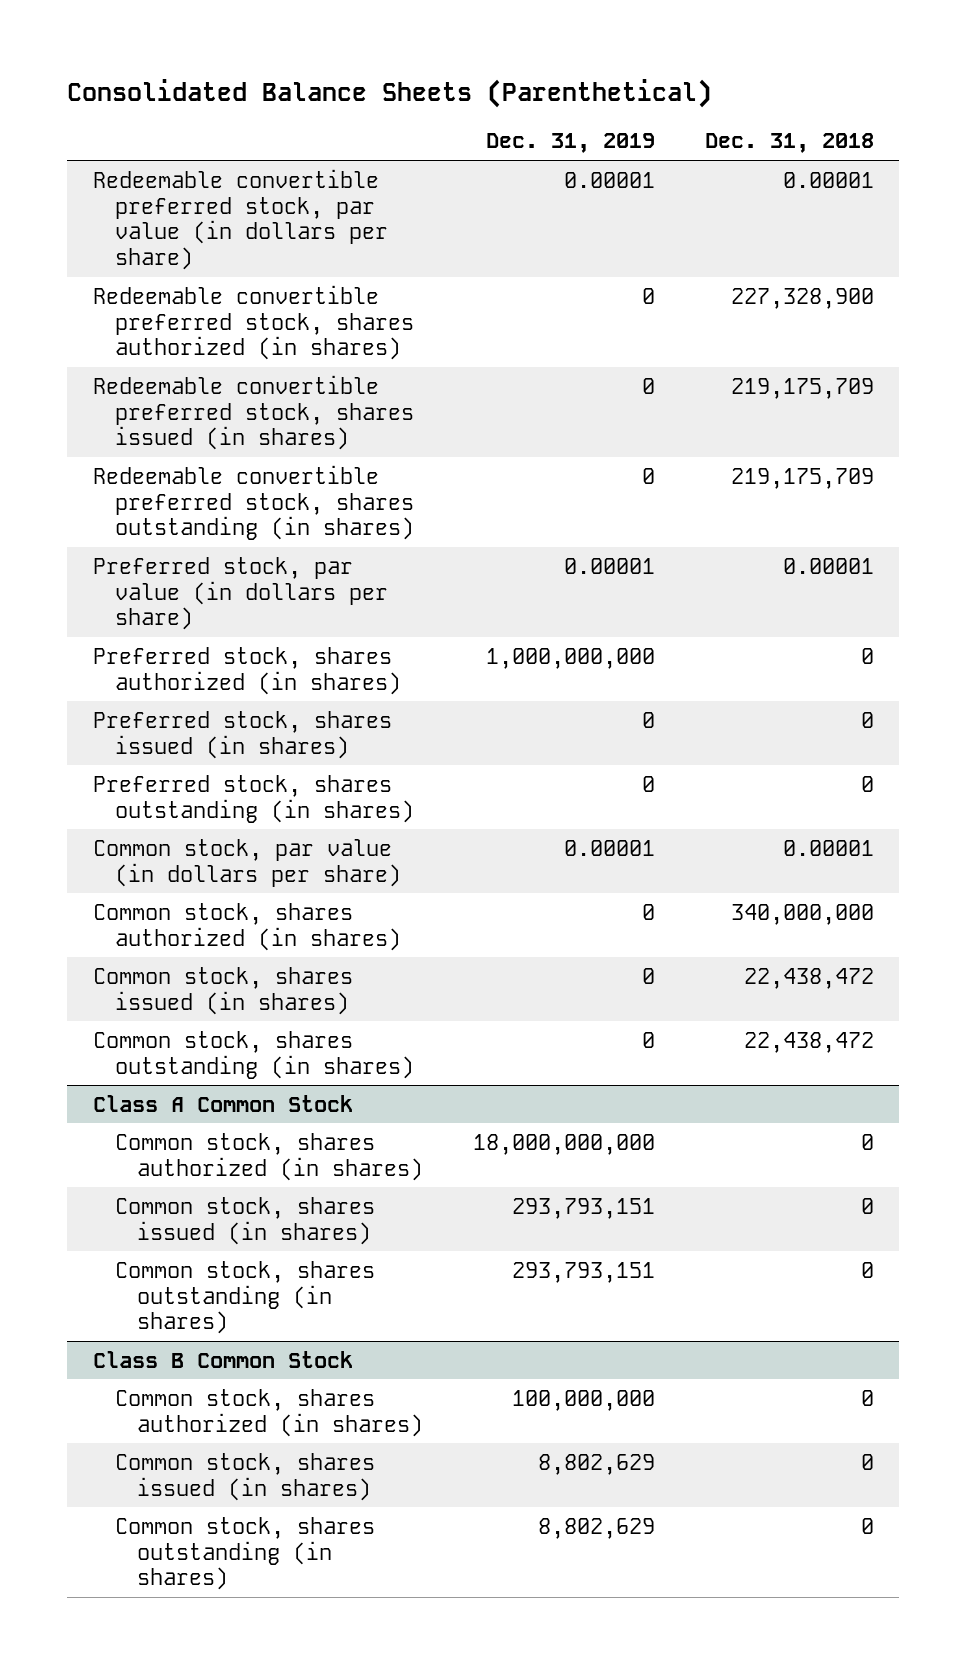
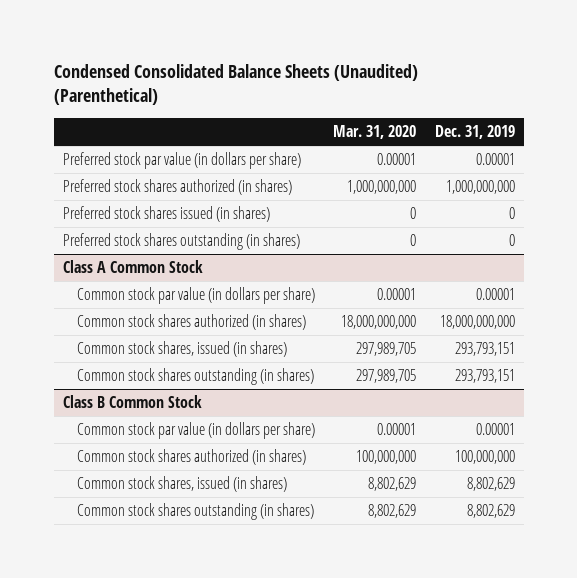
- Consolidated Balance Sheets (Parenthetical)
+ Condensed Consolidated Balance Sheets (Unaudited) (Parenthetical)
- | Dec. 31, 2019 | Dec. 31, 2018
+ | Mar. 31, 2020 | Dec. 31, 2019
- Redeemable convertible preferred stock, par value (in dollars per share) | 0.00001 | 0.00001
- Redeemable convertible preferred stock, shares authorized (in shares) | 0 | 227,328,900
- Redeemable convertible preferred stock, shares issued (in shares) | 0 | 219,175,709
- Redeemable convertible preferred stock, shares outstanding (in shares) | 0 | 219,175,709
- Preferred stock, par value (in dollars per share) | 0.00001 | 0.00001
- Preferred stock, shares authorized (in shares) | 1,000,000,000 | 0
- Preferred stock, shares issued (in shares) | 0 | 0
- Preferred stock, shares outstanding (in shares) | 0 | 0
- Common stock, par value (in dollars per share) | 0.00001 | 0.00001
- Common stock, shares authorized (in shares) | 0 | 340,000,000
- Common stock, shares issued (in shares) | 0 | 22,438,472
- Common stock, shares outstanding (in shares) | 0 | 22,438,472
+ Preferred stock par value (in dollars per share) | 0.00001 | 0.00001
+ Preferred stock shares authorized (in shares) | 1,000,000,000 | 1,000,000,000
+ Preferred stock shares issued (in shares) | 0 | 0
+ Preferred stock shares outstanding (in shares) | 0 | 0
@ Class A Common Stock
- Common stock, shares authorized (in shares) | 18,000,000,000 | 0
- Common stock, shares issued (in shares) | 293,793,151 | 0
- Common stock, shares outstanding (in shares) | 293,793,151 | 0
+ Common stock par value (in dollars per share) | 0.00001 | 0.00001
+ Common stock shares authorized (in shares) | 18,000,000,000 | 18,000,000,000
+ Common stock shares, issued (in shares) | 297,989,705 | 293,793,151
+ Common stock shares outstanding (in shares) | 297,989,705 | 293,793,151
@ Class B Common Stock
- Common stock, shares authorized (in shares) | 100,000,000 | 0
- Common stock, shares issued (in shares) | 8,802,629 | 0
- Common stock, shares outstanding (in shares) | 8,802,629 | 0
+ Common stock par value (in dollars per share) | 0.00001 | 0.00001
+ Common stock shares authorized (in shares) | 100,000,000 | 100,000,000
+ Common stock shares, issued (in shares) | 8,802,629 | 8,802,629
+ Common stock shares outstanding (in shares) | 8,802,629 | 8,802,629

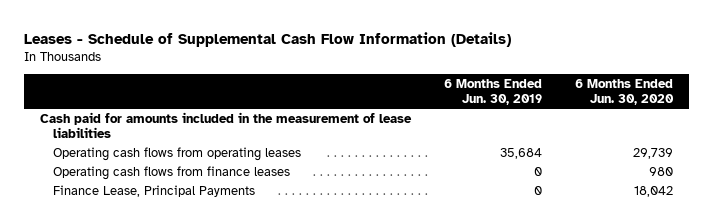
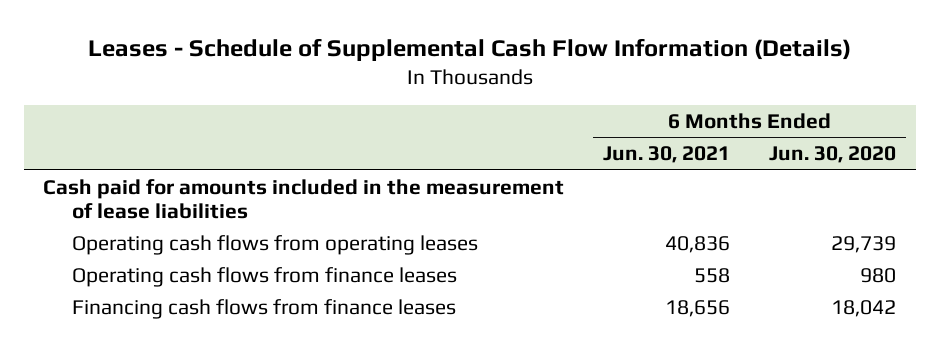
- | 6 Months Ended Jun. 30, 2019 | 6 Months Ended Jun. 30, 2020
+ | 6 Months Ended Jun. 30, 2021 | 6 Months Ended Jun. 30, 2020
- Finance Lease, Principal Payments | 0 | 18,042
+ Financing cash flows from finance leases | 18,656 | 18,042

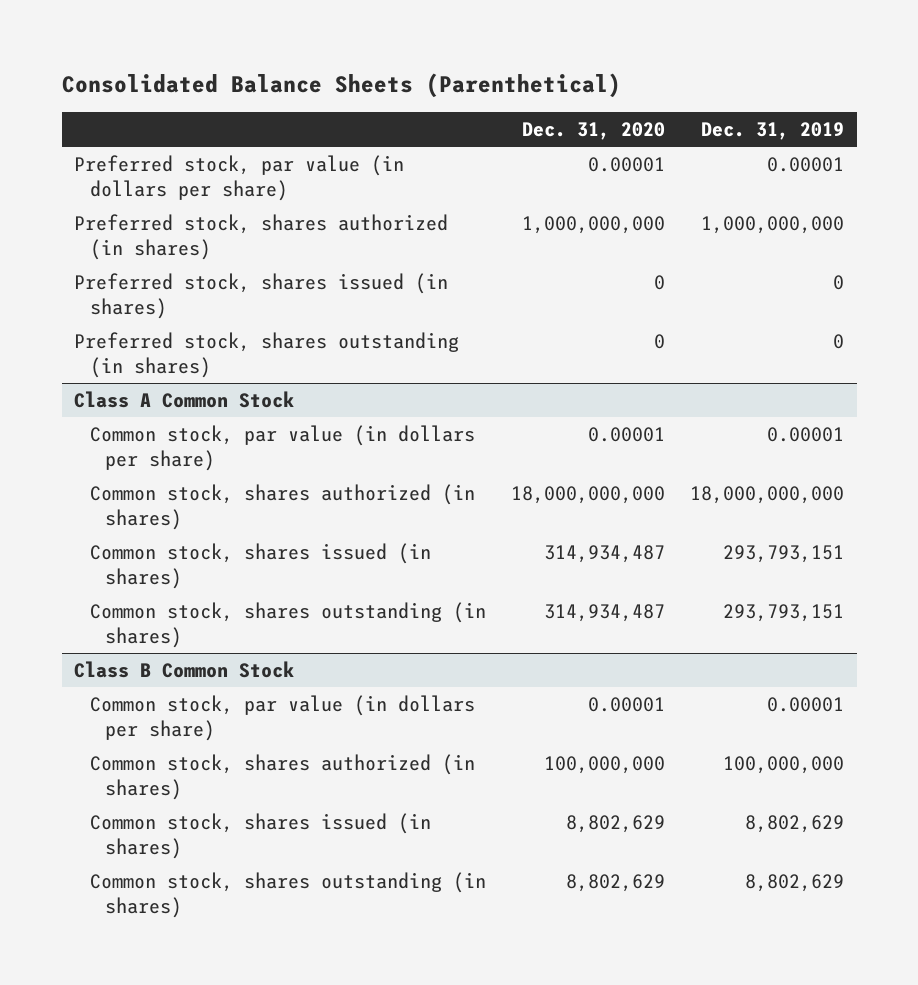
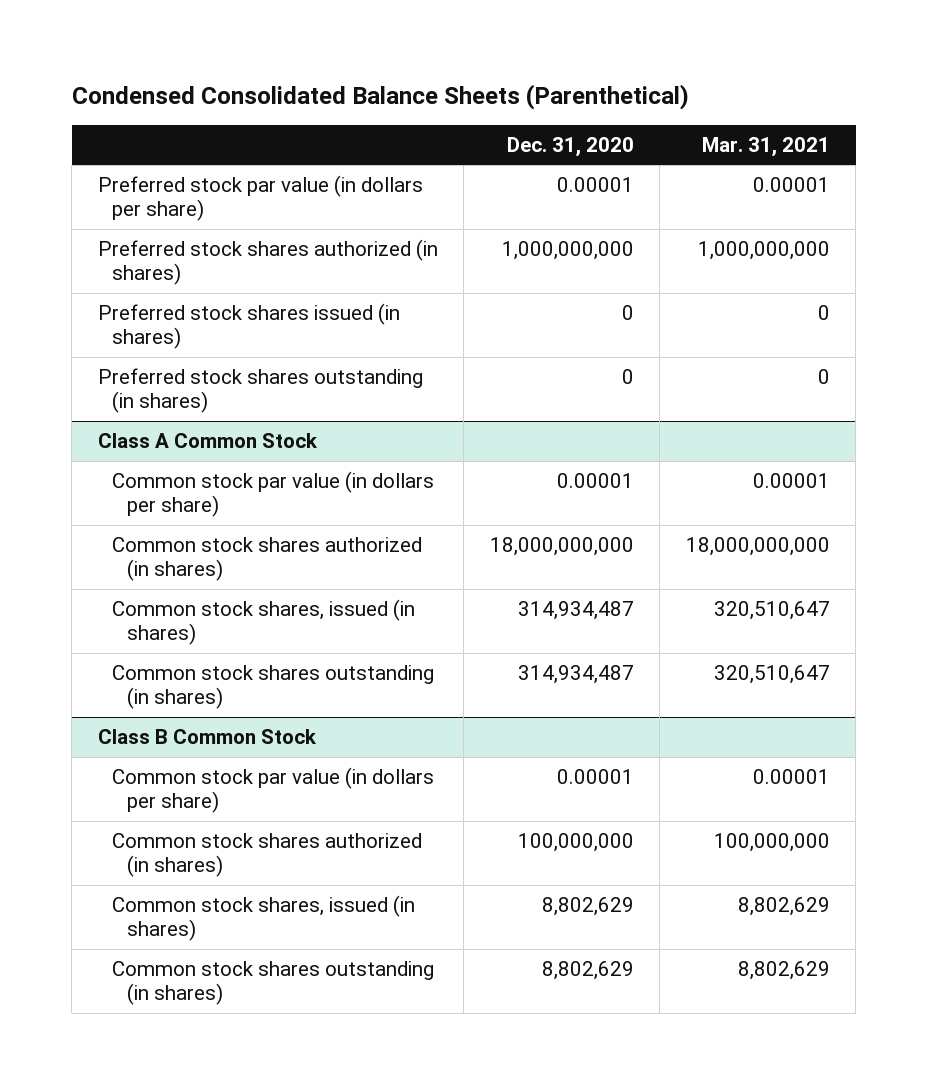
- Consolidated Balance Sheets (Parenthetical)
+ Condensed Consolidated Balance Sheets (Parenthetical)
- | Dec. 31, 2020 | Dec. 31, 2019
+ | Dec. 31, 2020 | Mar. 31, 2021
- Preferred stock, par value (in dollars per share) | 0.00001 | 0.00001
- Preferred stock, shares authorized (in shares) | 1,000,000,000 | 1,000,000,000
- Preferred stock, shares issued (in shares) | 0 | 0
- Preferred stock, shares outstanding (in shares) | 0 | 0
+ Preferred stock par value (in dollars per share) | 0.00001 | 0.00001
+ Preferred stock shares authorized (in shares) | 1,000,000,000 | 1,000,000,000
+ Preferred stock shares issued (in shares) | 0 | 0
+ Preferred stock shares outstanding (in shares) | 0 | 0
@ Class A Common Stock
- Common stock, par value (in dollars per share) | 0.00001 | 0.00001
- Common stock, shares authorized (in shares) | 18,000,000,000 | 18,000,000,000
- Common stock, shares issued (in shares) | 314,934,487 | 293,793,151
- Common stock, shares outstanding (in shares) | 314,934,487 | 293,793,151
+ Common stock par value (in dollars per share) | 0.00001 | 0.00001
+ Common stock shares authorized (in shares) | 18,000,000,000 | 18,000,000,000
+ Common stock shares, issued (in shares) | 314,934,487 | 320,510,647
+ Common stock shares outstanding (in shares) | 314,934,487 | 320,510,647
@ Class B Common Stock
- Common stock, par value (in dollars per share) | 0.00001 | 0.00001
- Common stock, shares authorized (in shares) | 100,000,000 | 100,000,000
- Common stock, shares issued (in shares) | 8,802,629 | 8,802,629
- Common stock, shares outstanding (in shares) | 8,802,629 | 8,802,629
+ Common stock par value (in dollars per share) | 0.00001 | 0.00001
+ Common stock shares authorized (in shares) | 100,000,000 | 100,000,000
+ Common stock shares, issued (in shares) | 8,802,629 | 8,802,629
+ Common stock shares outstanding (in shares) | 8,802,629 | 8,802,629

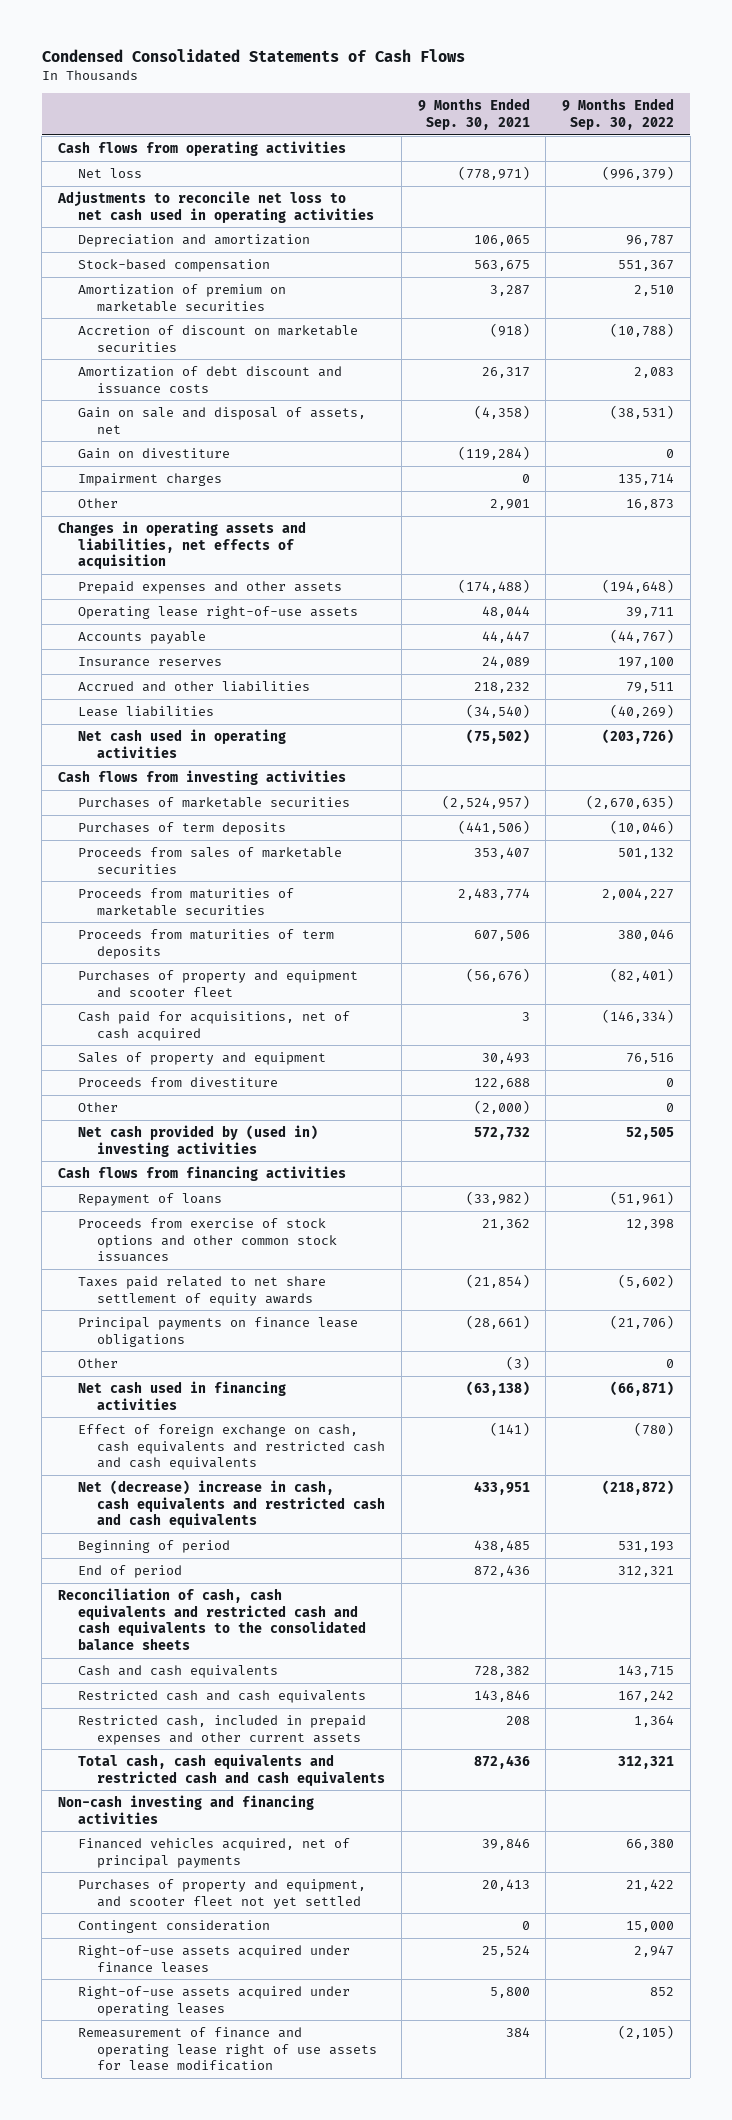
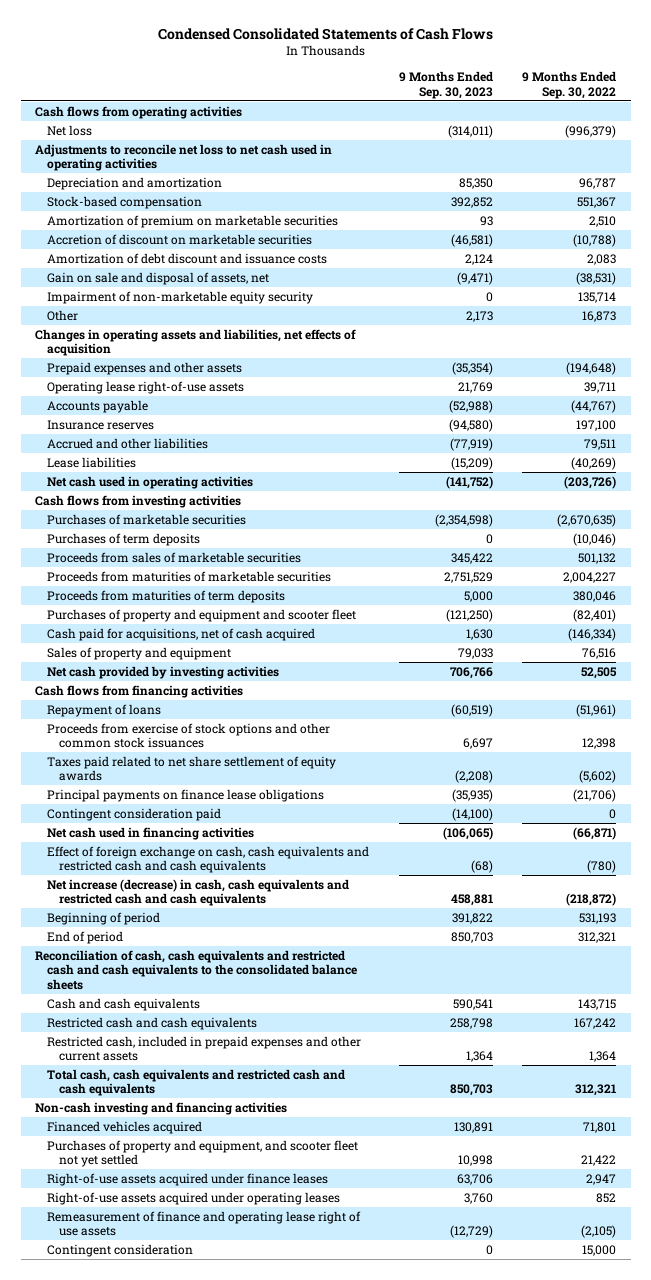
- | 9 Months Ended Sep. 30, 2021 | 9 Months Ended Sep. 30, 2022
+ | 9 Months Ended Sep. 30, 2023 | 9 Months Ended Sep. 30, 2022
- Gain on divestiture | (119,284) | 0
- Impairment charges | 0 | 135,714
+ Impairment of non-marketable equity security | 0 | 135,714
- Proceeds from divestiture | 122,688 | 0
- Other | (2,000) | 0
- Net cash provided by (used in) investing activities | 572,732 | 52,505
+ Net cash provided by investing activities | 706,766 | 52,505
- Other | (3) | 0
+ Contingent consideration paid | (14,100) | 0
- Net (decrease) increase in cash, cash equivalents and restricted cash and cash equivalents | 433,951 | (218,872)
+ Net increase (decrease) in cash, cash equivalents and restricted cash and cash equivalents | 458,881 | (218,872)
- Financed vehicles acquired, net of principal payments | 39,846 | 66,380
+ Financed vehicles acquired | 130,891 | 71,801
- Remeasurement of finance and operating lease right of use assets for lease modification | 384 | (2,105)
+ Remeasurement of finance and operating lease right of use assets | (12,729) | (2,105)
moved down: Contingent consideration | 0 | 15,000

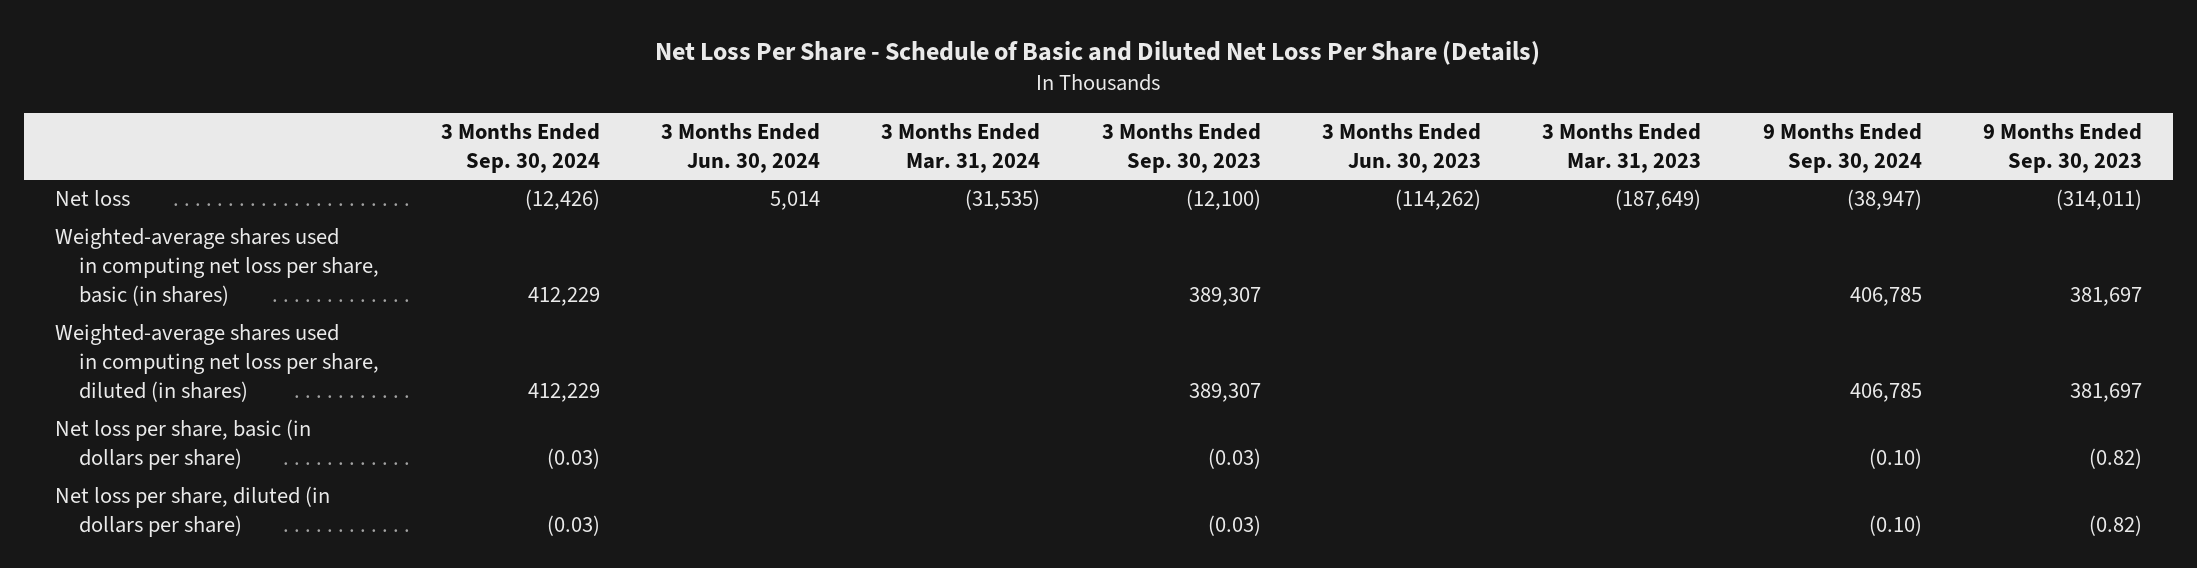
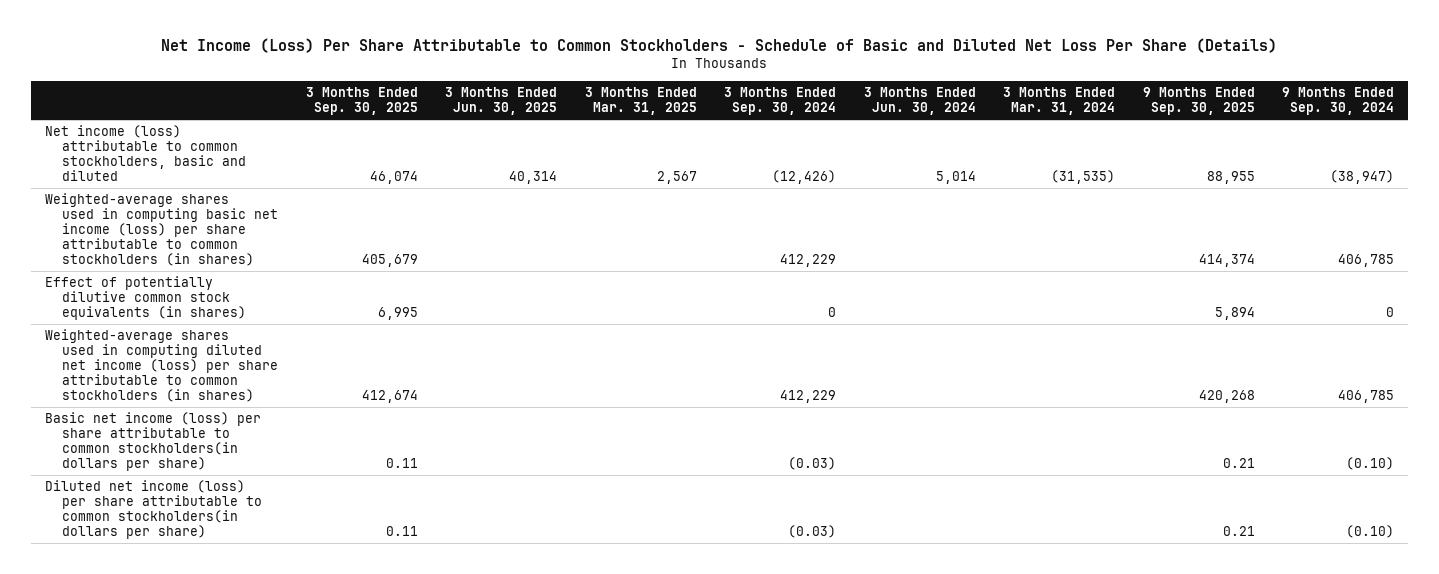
- Net Loss Per Share - Schedule of Basic and Diluted Net Loss Per Share (Details)
+ Net Income (Loss) Per Share Attributable to Common Stockholders - Schedule of Basic and Diluted Net Loss Per Share (Details)
- | 3 Months Ended Sep. 30, 2024 | 3 Months Ended Jun. 30, 2024 | 3 Months Ended Mar. 31, 2024 | 3 Months Ended Sep. 30, 2023 | 3 Months Ended Jun. 30, 2023 | 3 Months Ended Mar. 31, 2023 | 9 Months Ended Sep. 30, 2024 | 9 Months Ended Sep. 30, 2023
+ | 3 Months Ended Sep. 30, 2025 | 3 Months Ended Jun. 30, 2025 | 3 Months Ended Mar. 31, 2025 | 3 Months Ended Sep. 30, 2024 | 3 Months Ended Jun. 30, 2024 | 3 Months Ended Mar. 31, 2024 | 9 Months Ended Sep. 30, 2025 | 9 Months Ended Sep. 30, 2024
- Net loss | (12,426) | 5,014 | (31,535) | (12,100) | (114,262) | (187,649) | (38,947) | (314,011)
- Weighted-average shares used in computing net loss per share, basic (in shares) | 412,229 | | | 389,307 | | | 406,785 | 381,697
- Weighted-average shares used in computing net loss per share, diluted (in shares) | 412,229 | | | 389,307 | | | 406,785 | 381,697
- Net loss per share, basic (in dollars per share) | (0.03) | | | (0.03) | | | (0.10) | (0.82)
- Net loss per share, diluted (in dollars per share) | (0.03) | | | (0.03) | | | (0.10) | (0.82)
+ Net income (loss) attributable to common stockholders, basic and diluted | 46,074 | 40,314 | 2,567 | (12,426) | 5,014 | (31,535) | 88,955 | (38,947)
+ Weighted-average shares used in computing basic net income (loss) per share attributable to common stockholders (in shares) | 405,679 | | | 412,229 | | | 414,374 | 406,785
+ Effect of potentially dilutive common stock equivalents (in shares) | 6,995 | | | 0 | | | 5,894 | 0
+ Weighted-average shares used in computing diluted net income (loss) per share attributable to common stockholders (in shares) | 412,674 | | | 412,229 | | | 420,268 | 406,785
+ Basic net income (loss) per share attributable to common stockholders(in dollars per share) | 0.11 | | | (0.03) | | | 0.21 | (0.10)
+ Diluted net income (loss) per share attributable to common stockholders(in dollars per share) | 0.11 | | | (0.03) | | | 0.21 | (0.10)

